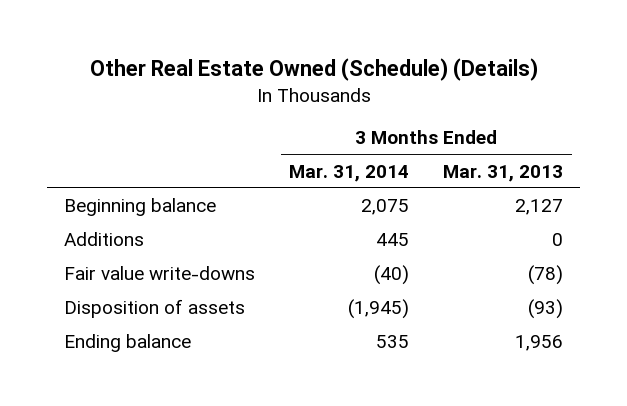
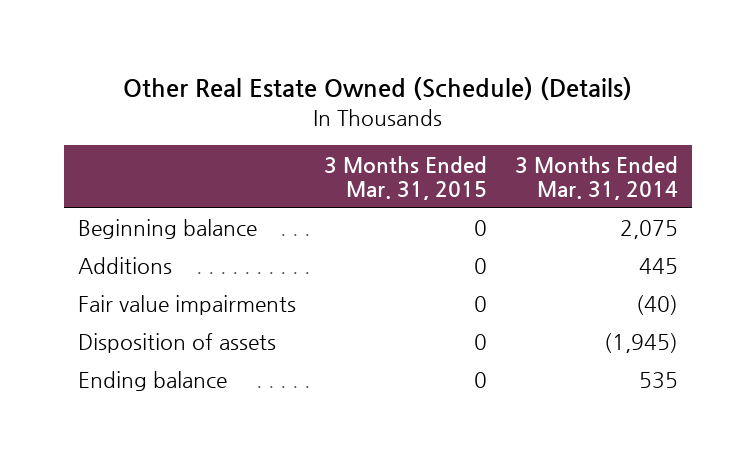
- | 3 Months Ended Mar. 31, 2014 | 3 Months Ended Mar. 31, 2013
+ | 3 Months Ended Mar. 31, 2015 | 3 Months Ended Mar. 31, 2014
- Fair value write-downs | (40) | (78)
+ Fair value impairments | 0 | (40)

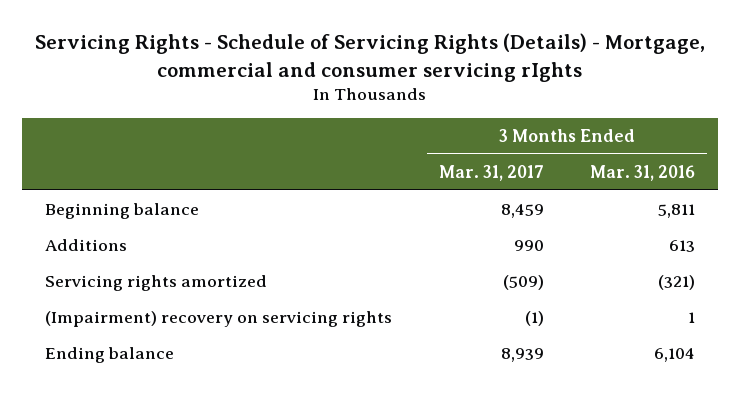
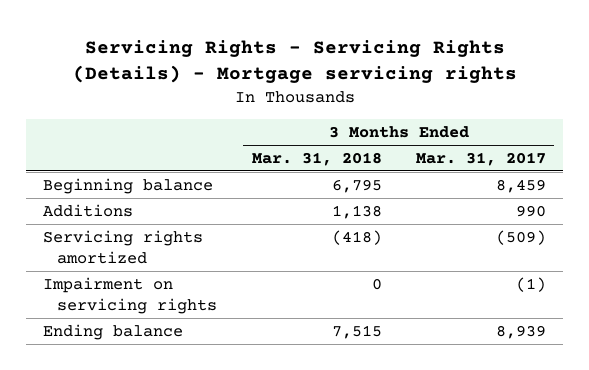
- Servicing Rights - Schedule of Servicing Rights (Details) - Mortgage, commercial and consumer servicing rIghts
+ Servicing Rights - Servicing Rights (Details) - Mortgage servicing rights
- | 3 Months Ended Mar. 31, 2017 | 3 Months Ended Mar. 31, 2016
+ | 3 Months Ended Mar. 31, 2018 | 3 Months Ended Mar. 31, 2017
- (Impairment) recovery on servicing rights | (1) | 1
+ Impairment on servicing rights | 0 | (1)

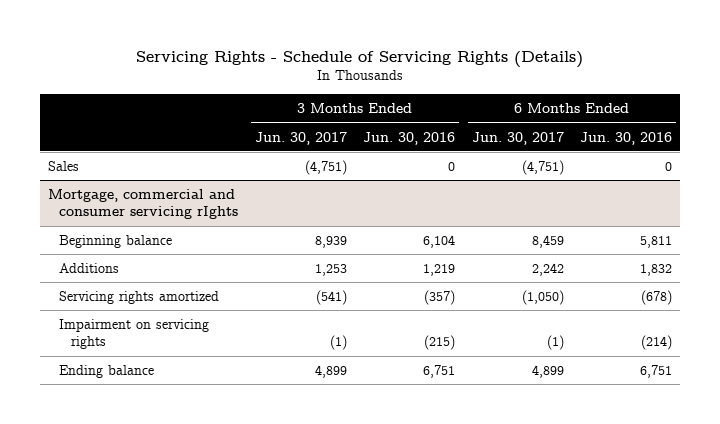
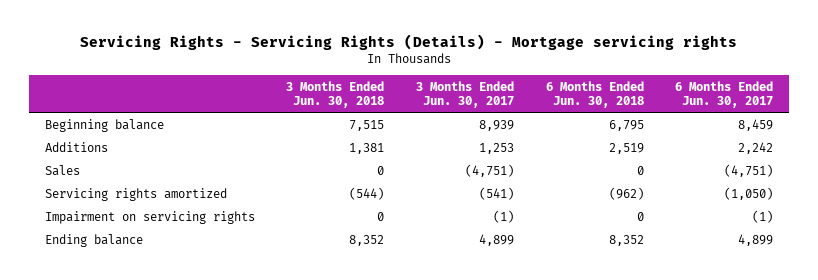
- Servicing Rights - Schedule of Servicing Rights (Details)
+ Servicing Rights - Servicing Rights (Details) - Mortgage servicing rights
- | 3 Months Ended Jun. 30, 2017 | 3 Months Ended Jun. 30, 2016 | 6 Months Ended Jun. 30, 2017 | 6 Months Ended Jun. 30, 2016
+ | 3 Months Ended Jun. 30, 2018 | 3 Months Ended Jun. 30, 2017 | 6 Months Ended Jun. 30, 2018 | 6 Months Ended Jun. 30, 2017
- Mortgage, commercial and consumer servicing rIghts
moved down: Sales | 0 | (4,751) | 0 | (4,751)

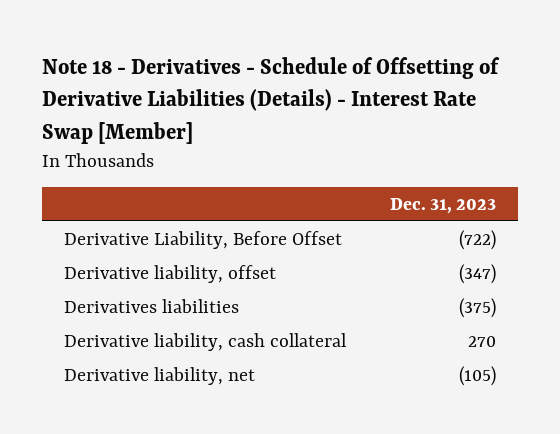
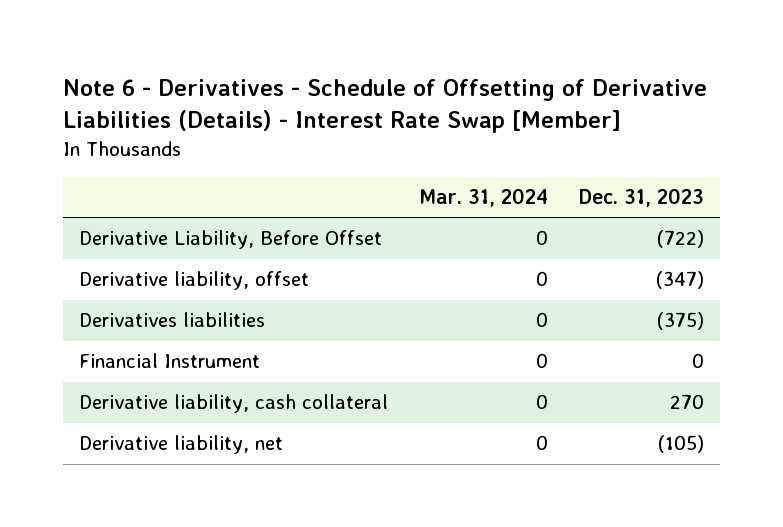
- Note 18 - Derivatives - Schedule of Offsetting of Derivative Liabilities (Details) - Interest Rate Swap [Member]
+ Note 6 - Derivatives - Schedule of Offsetting of Derivative Liabilities (Details) - Interest Rate Swap [Member]
- | Dec. 31, 2023
+ | Mar. 31, 2024 | Dec. 31, 2023
+ Financial Instrument | 0 | 0

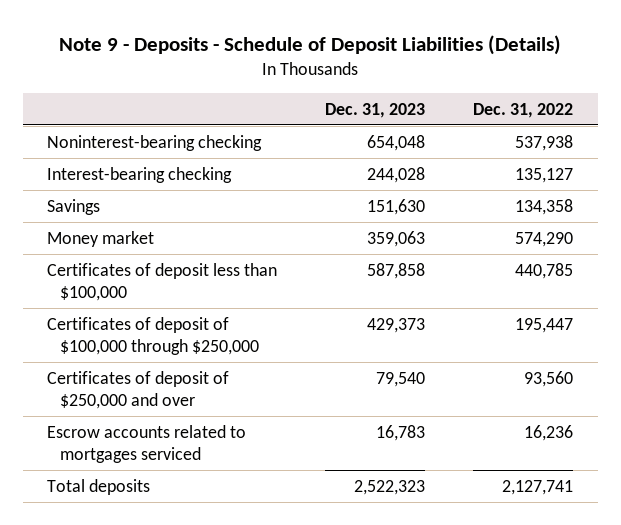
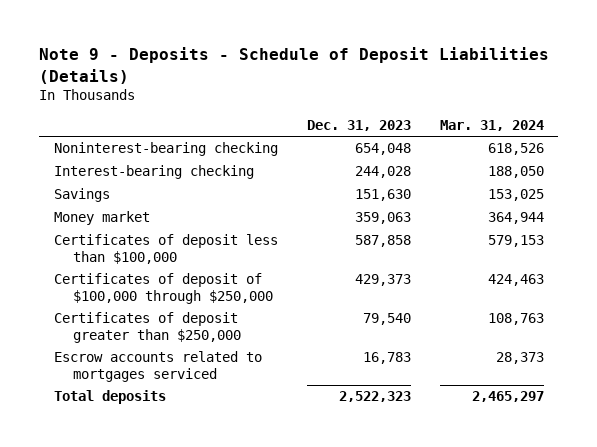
- | Dec. 31, 2023 | Dec. 31, 2022
+ | Dec. 31, 2023 | Mar. 31, 2024
- Certificates of deposit of $250,000 and over | 79,540 | 93,560
+ Certificates of deposit greater than $250,000 | 79,540 | 108,763

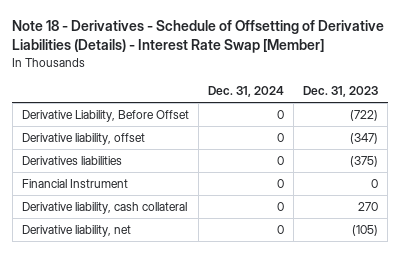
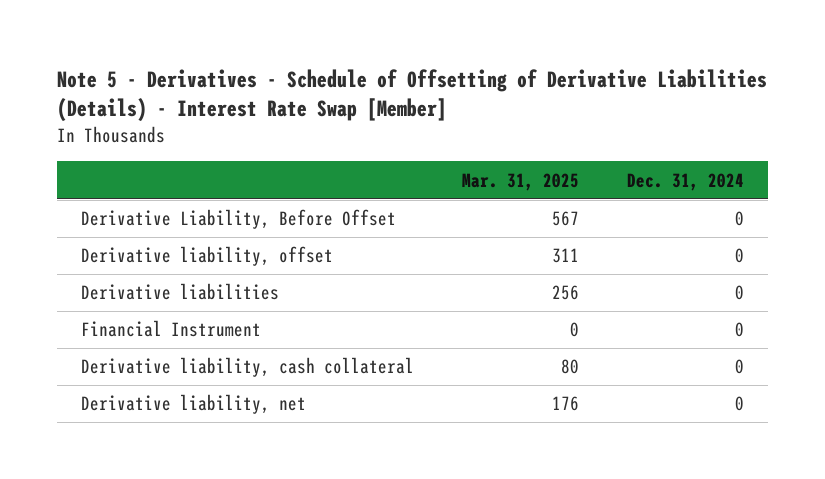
- Note 18 - Derivatives - Schedule of Offsetting of Derivative Liabilities (Details) - Interest Rate Swap [Member]
+ Note 5 - Derivatives - Schedule of Offsetting of Derivative Liabilities (Details) - Interest Rate Swap [Member]
- | Dec. 31, 2024 | Dec. 31, 2023
+ | Mar. 31, 2025 | Dec. 31, 2024
- Derivatives liabilities | 0 | (375)
+ Derivative liabilities | 256 | 0

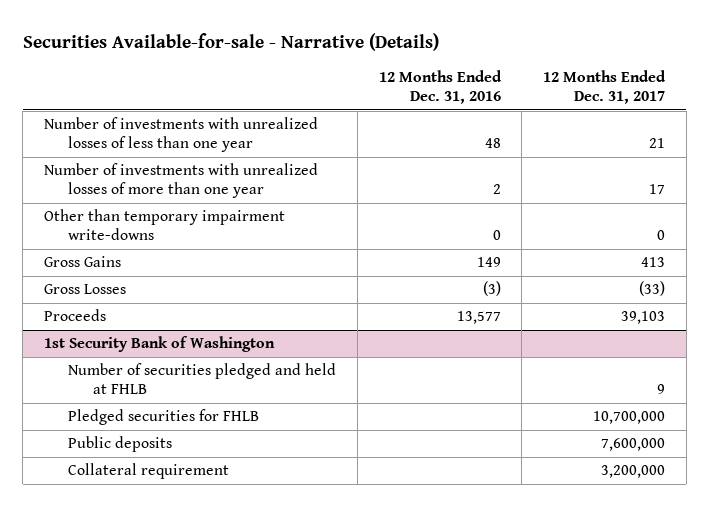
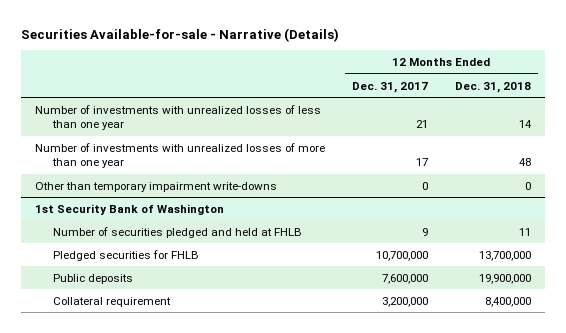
- | 12 Months Ended Dec. 31, 2016 | 12 Months Ended Dec. 31, 2017
+ | 12 Months Ended Dec. 31, 2017 | 12 Months Ended Dec. 31, 2018
- Gross Gains | 149 | 413
- Gross Losses | (3) | (33)
- Proceeds | 13,577 | 39,103

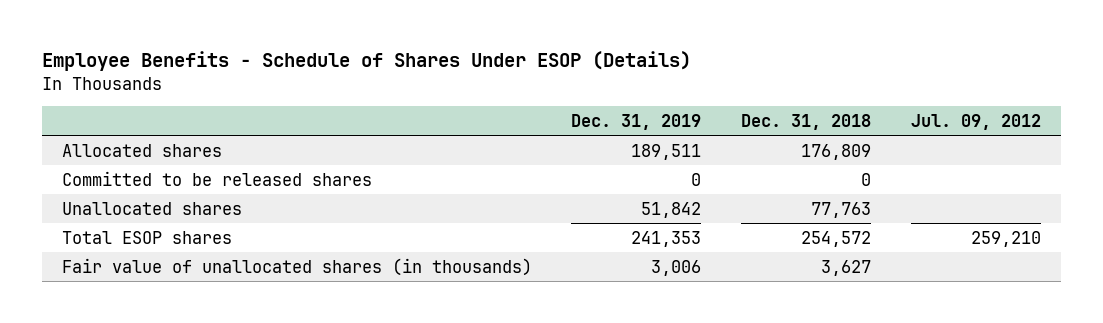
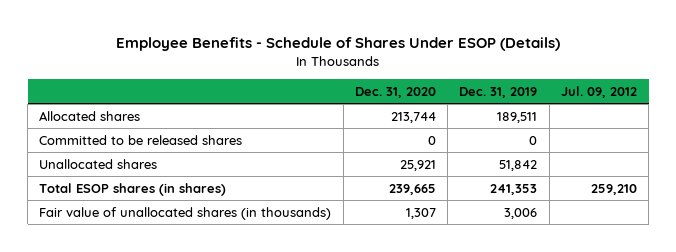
- | Dec. 31, 2019 | Dec. 31, 2018 | Jul. 09, 2012
+ | Dec. 31, 2020 | Dec. 31, 2019 | Jul. 09, 2012
- Total ESOP shares | 241,353 | 254,572 | 259,210
+ Total ESOP shares (in shares) | 239,665 | 241,353 | 259,210

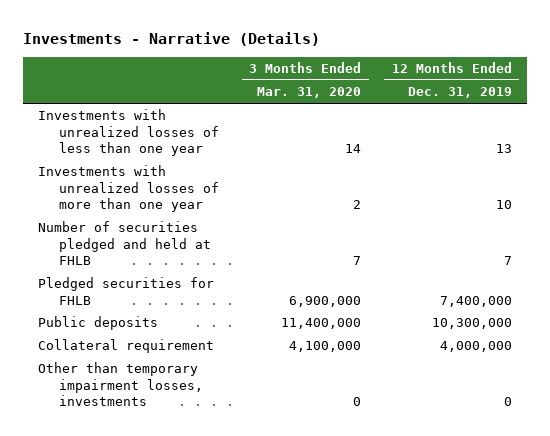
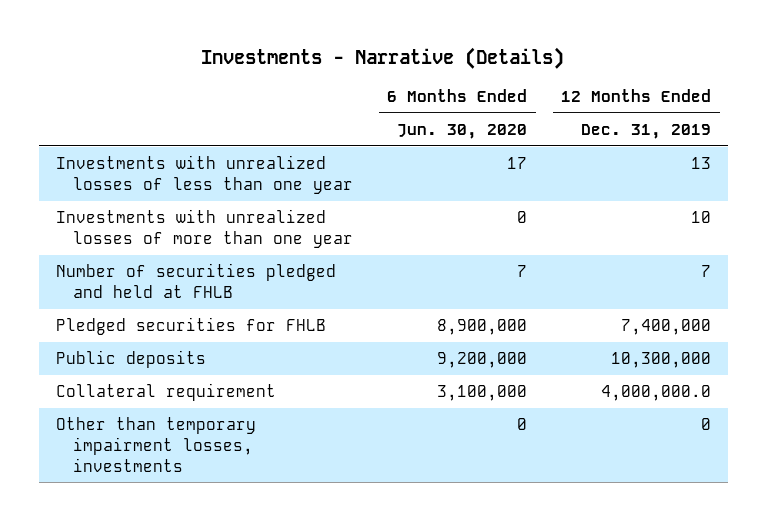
- | 3 Months Ended Mar. 31, 2020 | 12 Months Ended Dec. 31, 2019
+ | 6 Months Ended Jun. 30, 2020 | 12 Months Ended Dec. 31, 2019
- Collateral requirement | 4,100,000 | 4,000,000
+ Collateral requirement | 3,100,000 | 4,000,000.0

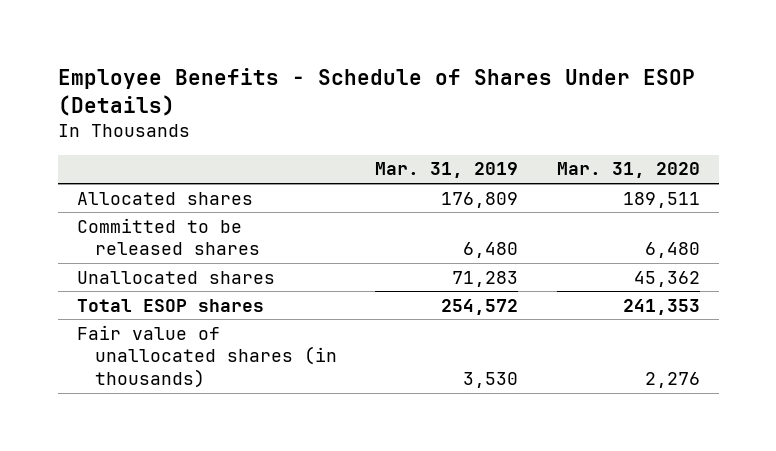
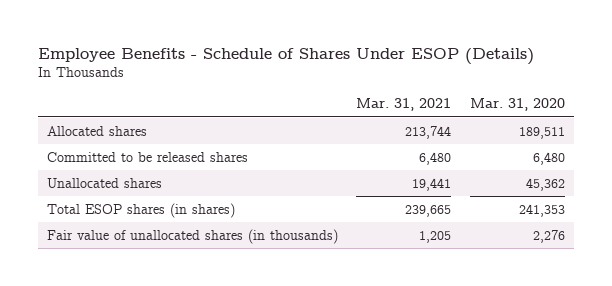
- | Mar. 31, 2019 | Mar. 31, 2020
+ | Mar. 31, 2021 | Mar. 31, 2020
- Total ESOP shares | 254,572 | 241,353
+ Total ESOP shares (in shares) | 239,665 | 241,353

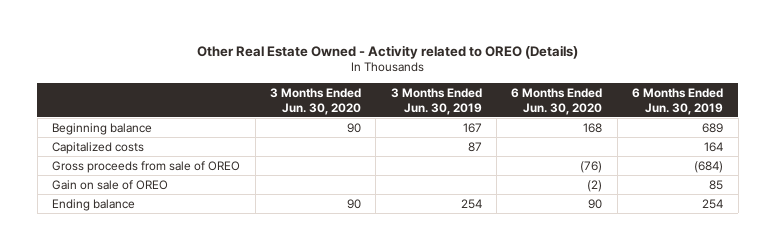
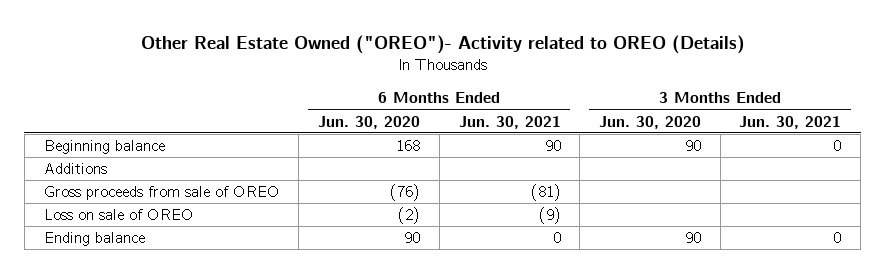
- Other Real Estate Owned - Activity related to OREO (Details)
+ Other Real Estate Owned ("OREO")- Activity related to OREO (Details)
- | 3 Months Ended Jun. 30, 2020 | 3 Months Ended Jun. 30, 2019 | 6 Months Ended Jun. 30, 2020 | 6 Months Ended Jun. 30, 2019
+ | 6 Months Ended Jun. 30, 2020 | 6 Months Ended Jun. 30, 2021 | 3 Months Ended Jun. 30, 2020 | 3 Months Ended Jun. 30, 2021
- Capitalized costs | | 87 | | 164
+ Additions
- Gain on sale of OREO | | | (2) | 85
+ Loss on sale of OREO | (2) | (9) | |

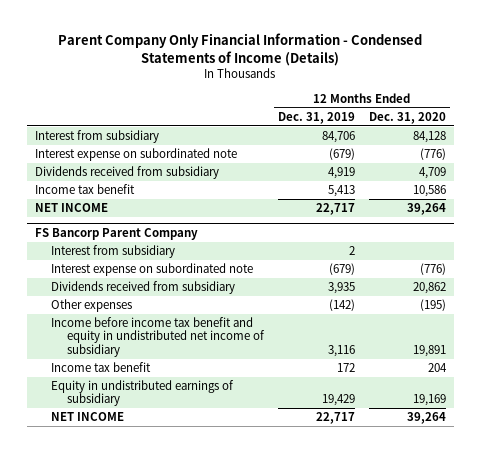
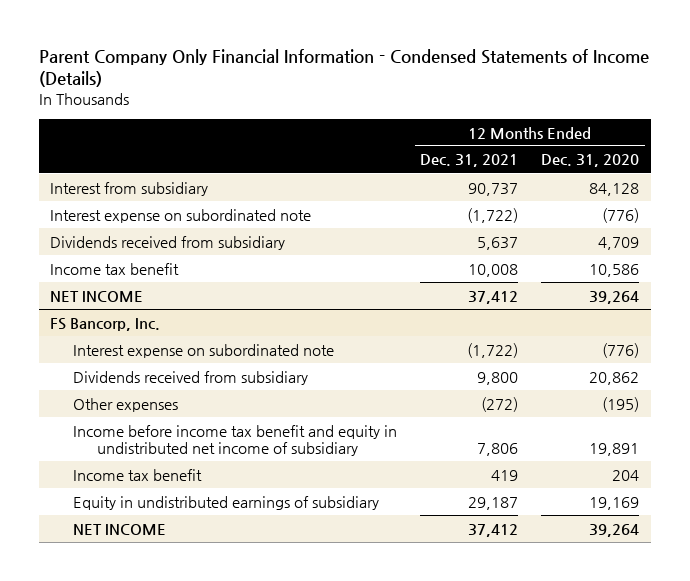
- | 12 Months Ended Dec. 31, 2019 | 12 Months Ended Dec. 31, 2020
+ | 12 Months Ended Dec. 31, 2021 | 12 Months Ended Dec. 31, 2020
- FS Bancorp Parent Company
- Interest from subsidiary | 2 |
+ FS Bancorp, Inc.

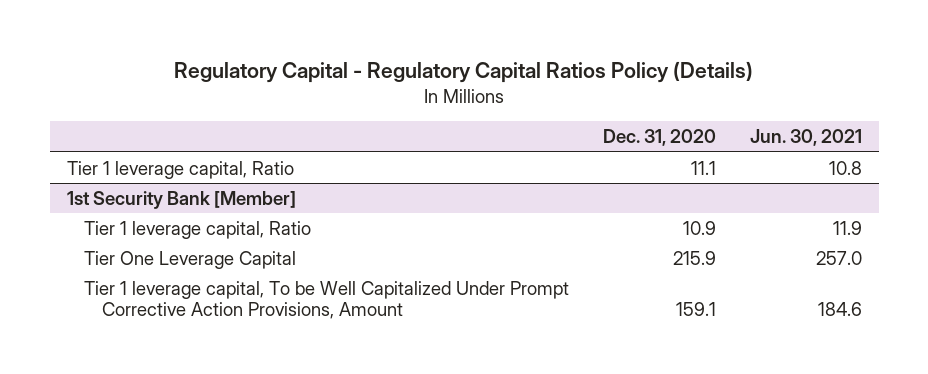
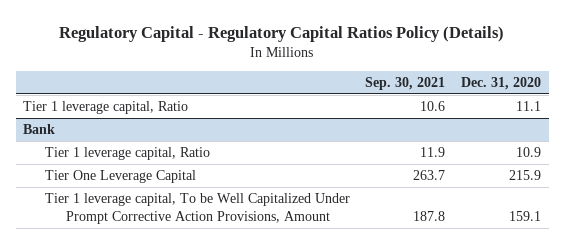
- | Dec. 31, 2020 | Jun. 30, 2021
+ | Sep. 30, 2021 | Dec. 31, 2020
- 1st Security Bank [Member]
+ Bank

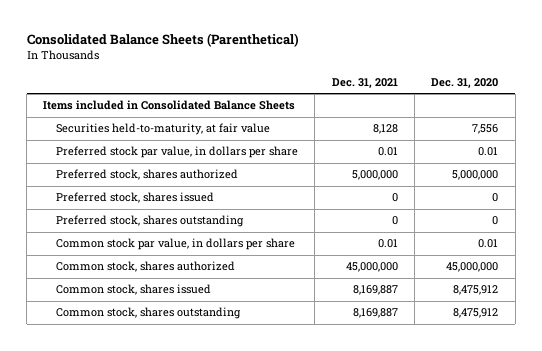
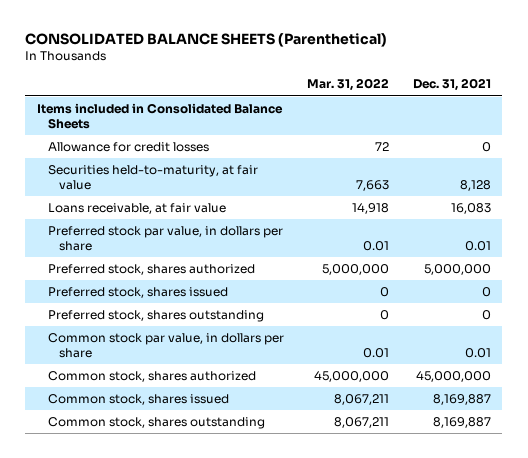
- Consolidated Balance Sheets (Parenthetical)
+ CONSOLIDATED BALANCE SHEETS (Parenthetical)
- | Dec. 31, 2021 | Dec. 31, 2020
+ | Mar. 31, 2022 | Dec. 31, 2021
+ Allowance for credit losses | 72 | 0
+ Loans receivable, at fair value | 14,918 | 16,083

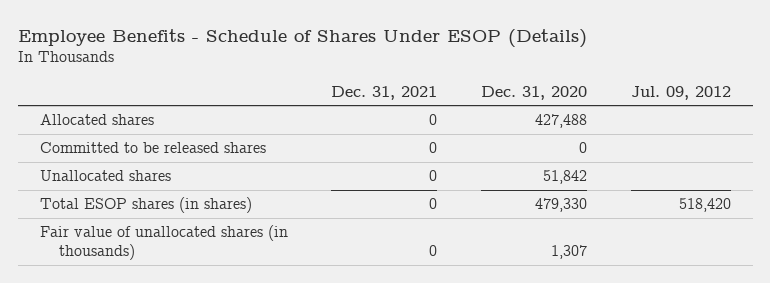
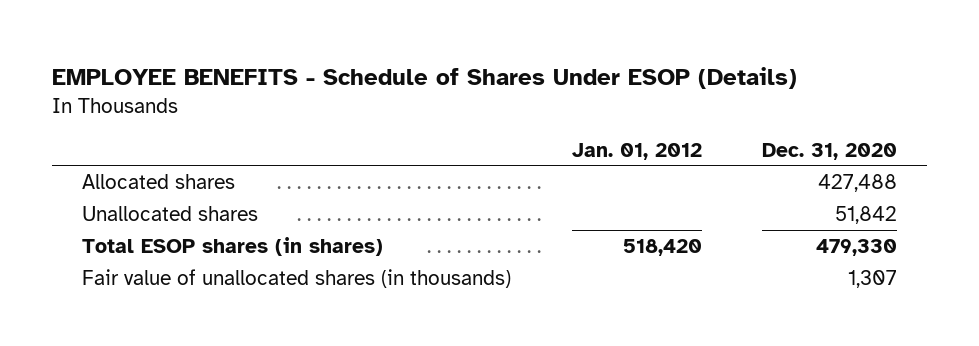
- Employee Benefits - Schedule of Shares Under ESOP (Details)
+ EMPLOYEE BENEFITS - Schedule of Shares Under ESOP (Details)
- | Dec. 31, 2021 | Dec. 31, 2020 | Jul. 09, 2012
+ | Jan. 01, 2012 | Dec. 31, 2020
- Committed to be released shares | 0 | 0 |

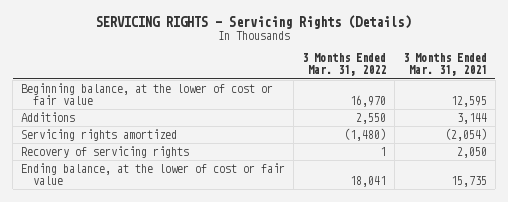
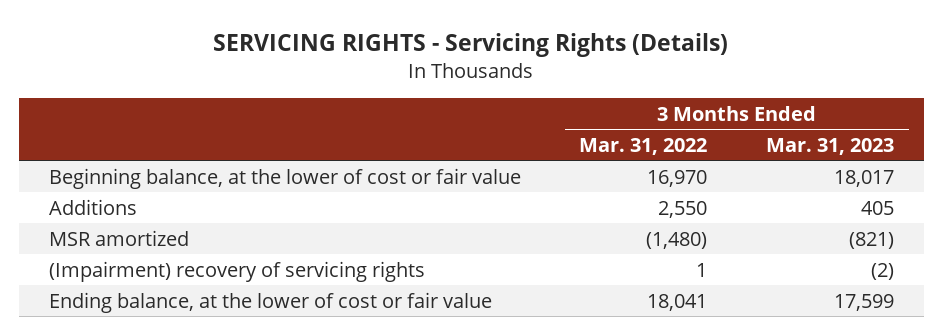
- | 3 Months Ended Mar. 31, 2022 | 3 Months Ended Mar. 31, 2021
+ | 3 Months Ended Mar. 31, 2022 | 3 Months Ended Mar. 31, 2023
- Servicing rights amortized | (1,480) | (2,054)
- Recovery of servicing rights | 1 | 2,050
+ MSR amortized | (1,480) | (821)
+ (Impairment) recovery of servicing rights | 1 | (2)

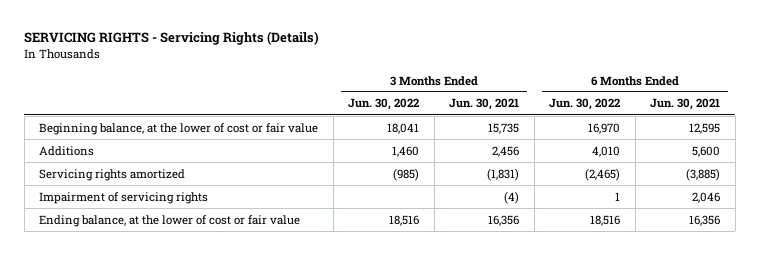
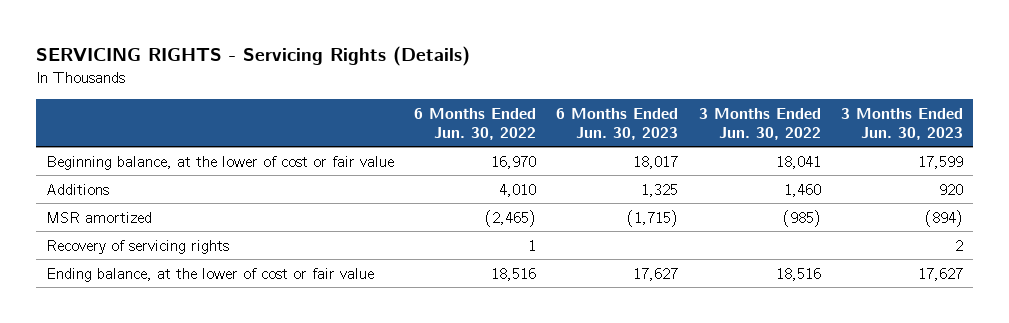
- | 3 Months Ended Jun. 30, 2022 | 3 Months Ended Jun. 30, 2021 | 6 Months Ended Jun. 30, 2022 | 6 Months Ended Jun. 30, 2021
+ | 6 Months Ended Jun. 30, 2022 | 6 Months Ended Jun. 30, 2023 | 3 Months Ended Jun. 30, 2022 | 3 Months Ended Jun. 30, 2023
- Servicing rights amortized | (985) | (1,831) | (2,465) | (3,885)
- Impairment of servicing rights | | (4) | 1 | 2,046
+ MSR amortized | (2,465) | (1,715) | (985) | (894)
+ Recovery of servicing rights | 1 | | | 2

